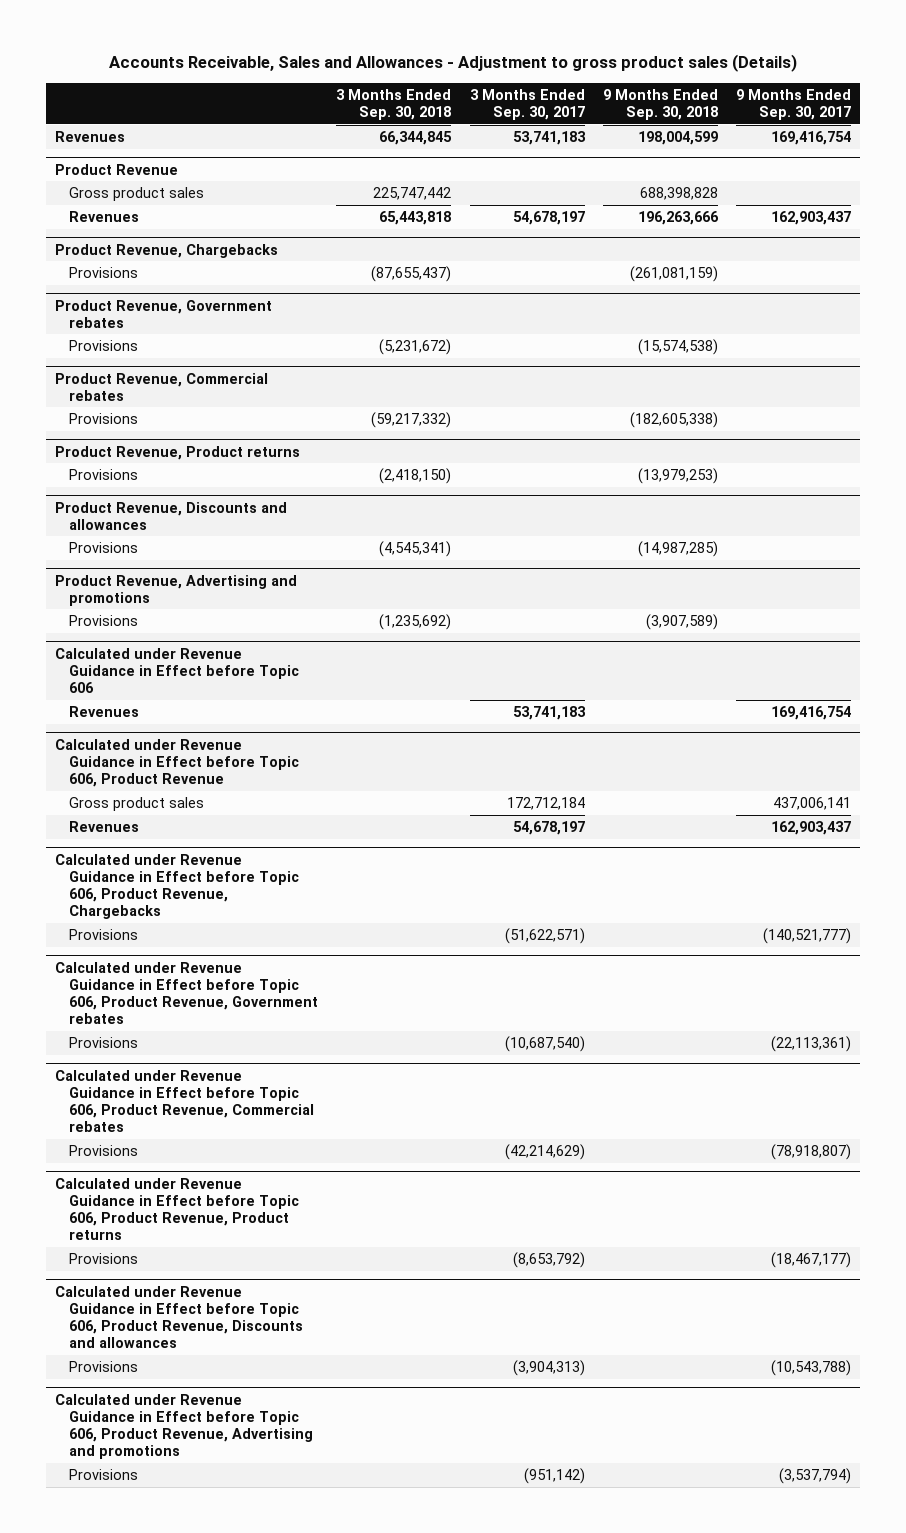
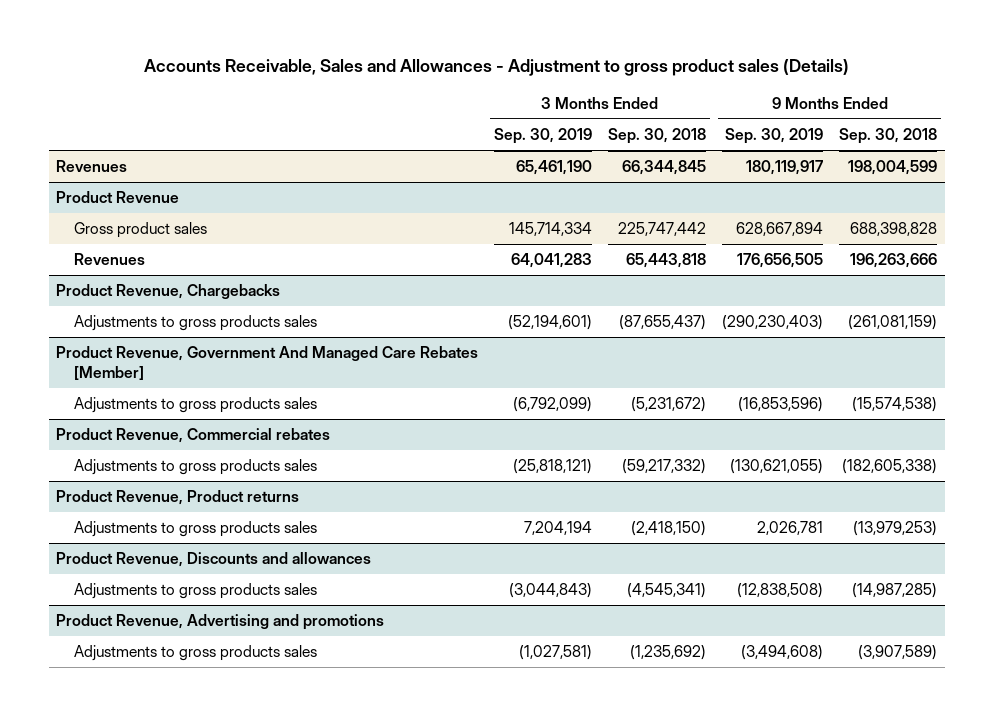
- | 3 Months Ended Sep. 30, 2018 | 3 Months Ended Sep. 30, 2017 | 9 Months Ended Sep. 30, 2018 | 9 Months Ended Sep. 30, 2017
+ | 3 Months Ended Sep. 30, 2019 | 3 Months Ended Sep. 30, 2018 | 9 Months Ended Sep. 30, 2019 | 9 Months Ended Sep. 30, 2018
@ Product Revenue, Chargebacks
- Provisions | (87,655,437) | | (261,081,159) |
- Product Revenue, Government rebates
- Provisions | (5,231,672) | | (15,574,538) |
@ Product Revenue, Chargebacks
+ Adjustments to gross products sales | (52,194,601) | (87,655,437) | (290,230,403) | (261,081,159)
+ Product Revenue, Government And Managed Care Rebates [Member]
+ Adjustments to gross products sales | (6,792,099) | (5,231,672) | (16,853,596) | (15,574,538)
@ Product Revenue, Commercial rebates
- Provisions | (59,217,332) | | (182,605,338) |
+ Adjustments to gross products sales | (25,818,121) | (59,217,332) | (130,621,055) | (182,605,338)
@ Product Revenue, Product returns
- Provisions | (2,418,150) | | (13,979,253) |
+ Adjustments to gross products sales | 7,204,194 | (2,418,150) | 2,026,781 | (13,979,253)
@ Product Revenue, Discounts and allowances
- Provisions | (4,545,341) | | (14,987,285) |
+ Adjustments to gross products sales | (3,044,843) | (4,545,341) | (12,838,508) | (14,987,285)
@ Product Revenue, Advertising and promotions
- Provisions | (1,235,692) | | (3,907,589) |
- Calculated under Revenue Guidance in Effect before Topic 606
- Revenues | | 53,741,183 | | 169,416,754
- Calculated under Revenue Guidance in Effect before Topic 606, Product Revenue
- Gross product sales | | 172,712,184 | | 437,006,141
- Revenues | | 54,678,197 | | 162,903,437
- Calculated under Revenue Guidance in Effect before Topic 606, Product Revenue, Chargebacks
- Provisions | | (51,622,571) | | (140,521,777)
- Calculated under Revenue Guidance in Effect before Topic 606, Product Revenue, Government rebates
- Provisions | | (10,687,540) | | (22,113,361)
- Calculated under Revenue Guidance in Effect before Topic 606, Product Revenue, Commercial rebates
- Provisions | | (42,214,629) | | (78,918,807)
- Calculated under Revenue Guidance in Effect before Topic 606, Product Revenue, Product returns
- Provisions | | (8,653,792) | | (18,467,177)
- Calculated under Revenue Guidance in Effect before Topic 606, Product Revenue, Discounts and allowances
- Provisions | | (3,904,313) | | (10,543,788)
- Calculated under Revenue Guidance in Effect before Topic 606, Product Revenue, Advertising and promotions
- Provisions | | (951,142) | | (3,537,794)
@ Product Revenue, Advertising and promotions
+ Adjustments to gross products sales | (1,027,581) | (1,235,692) | (3,494,608) | (3,907,589)

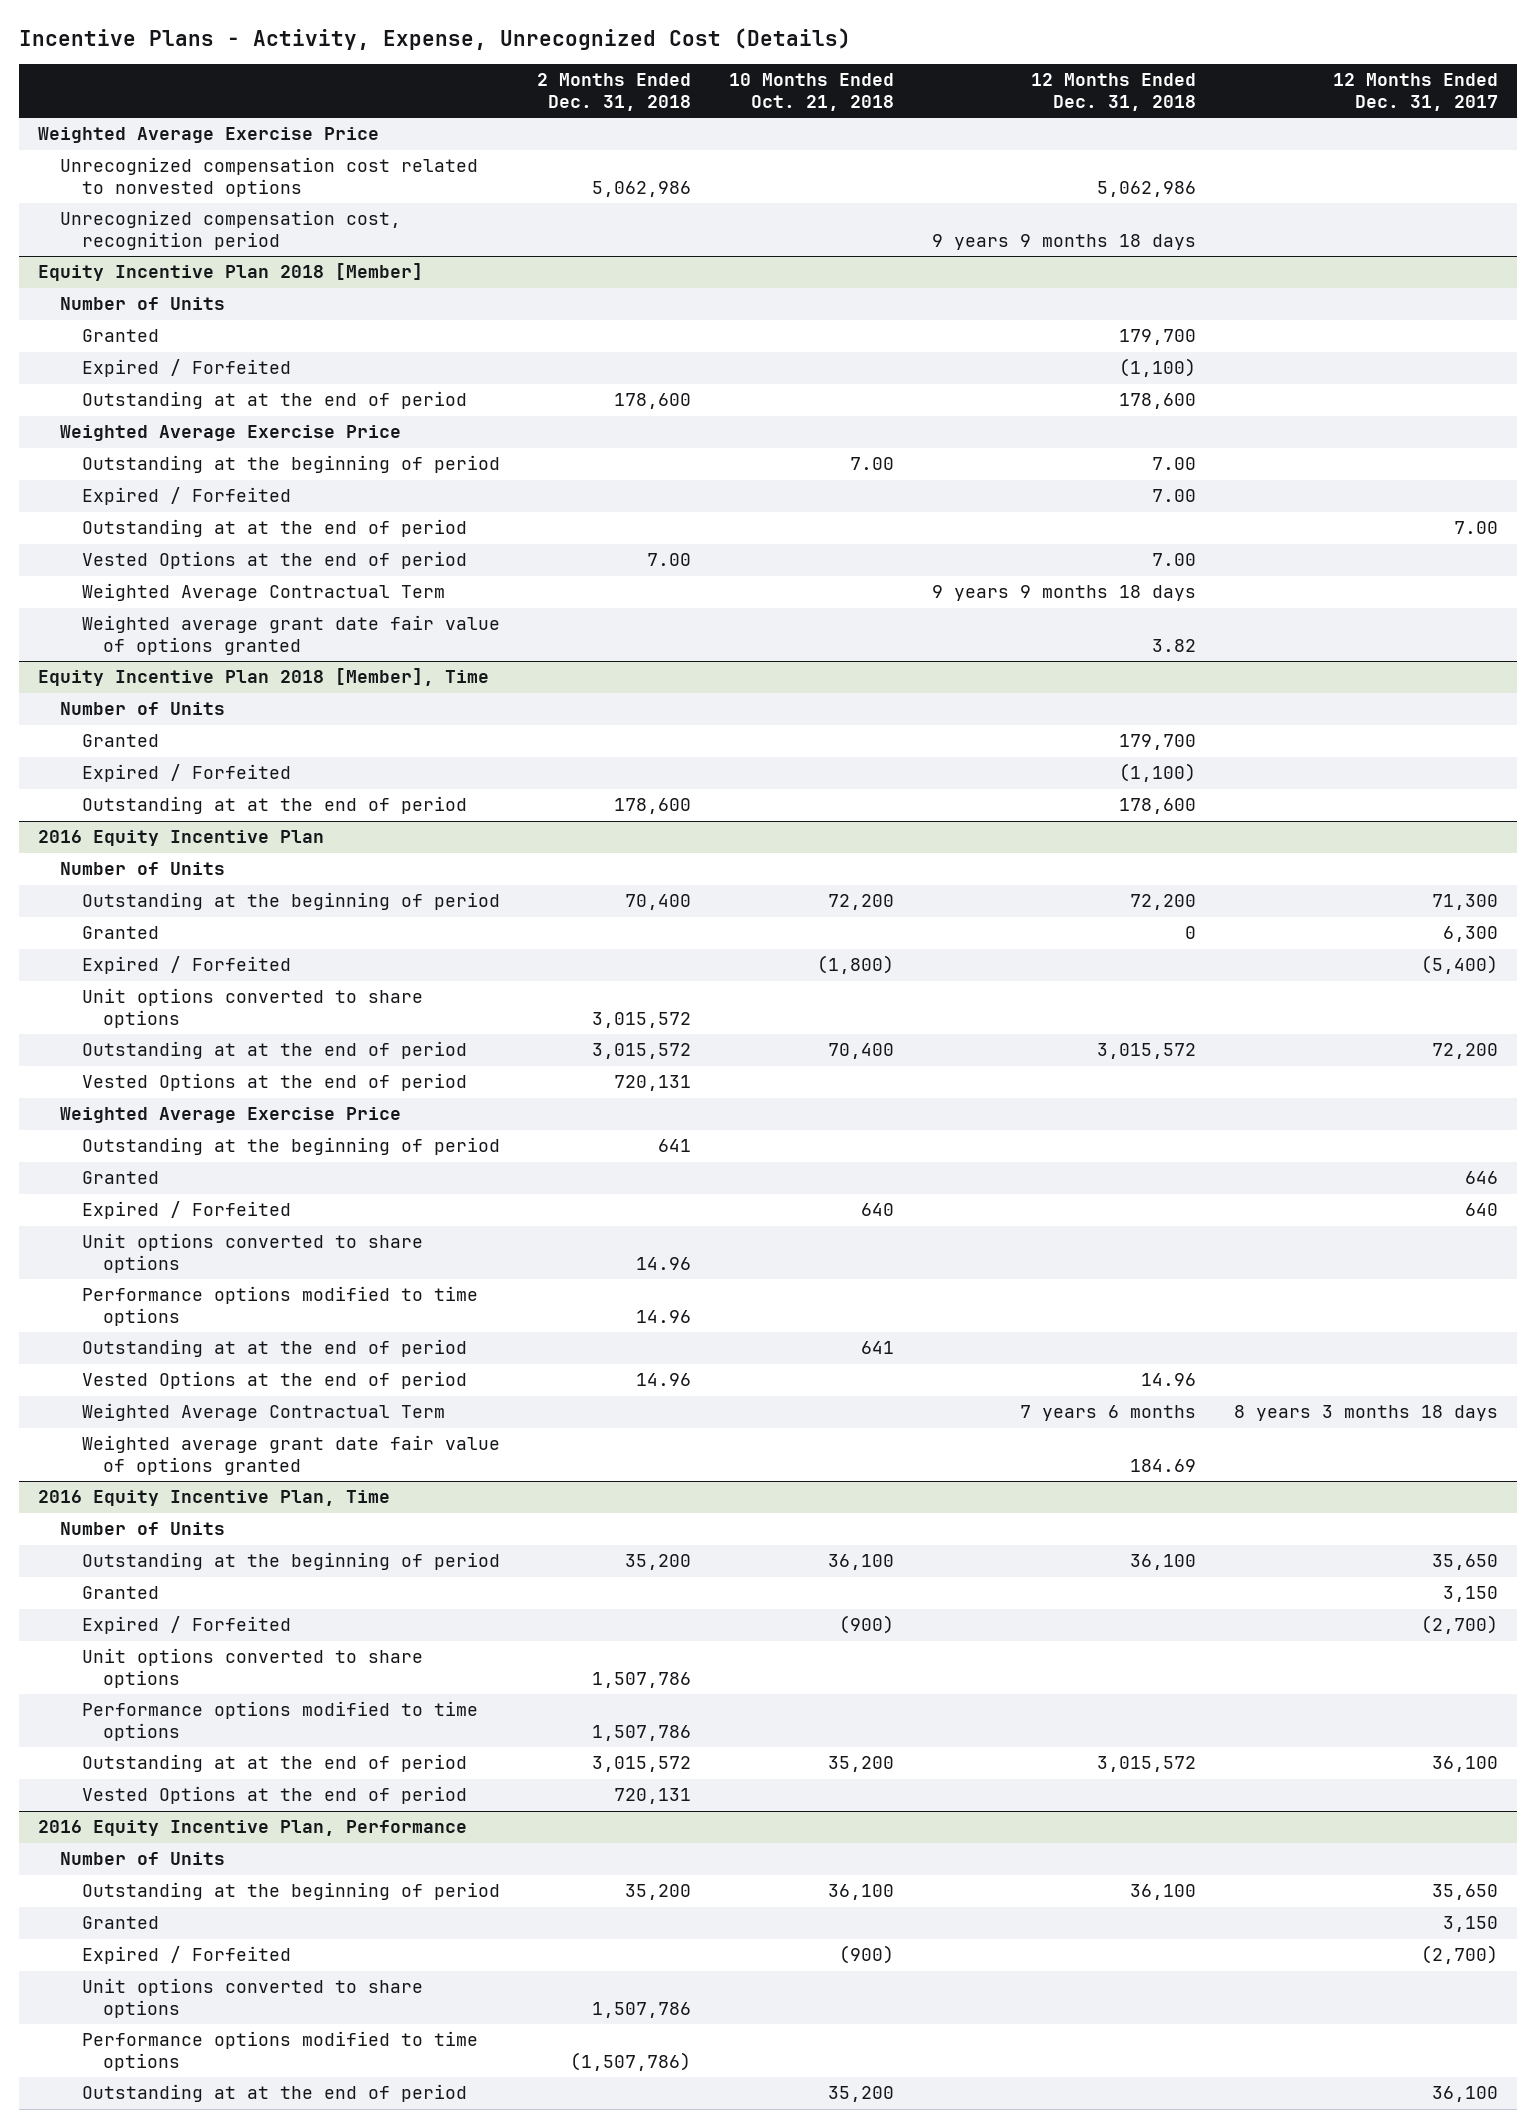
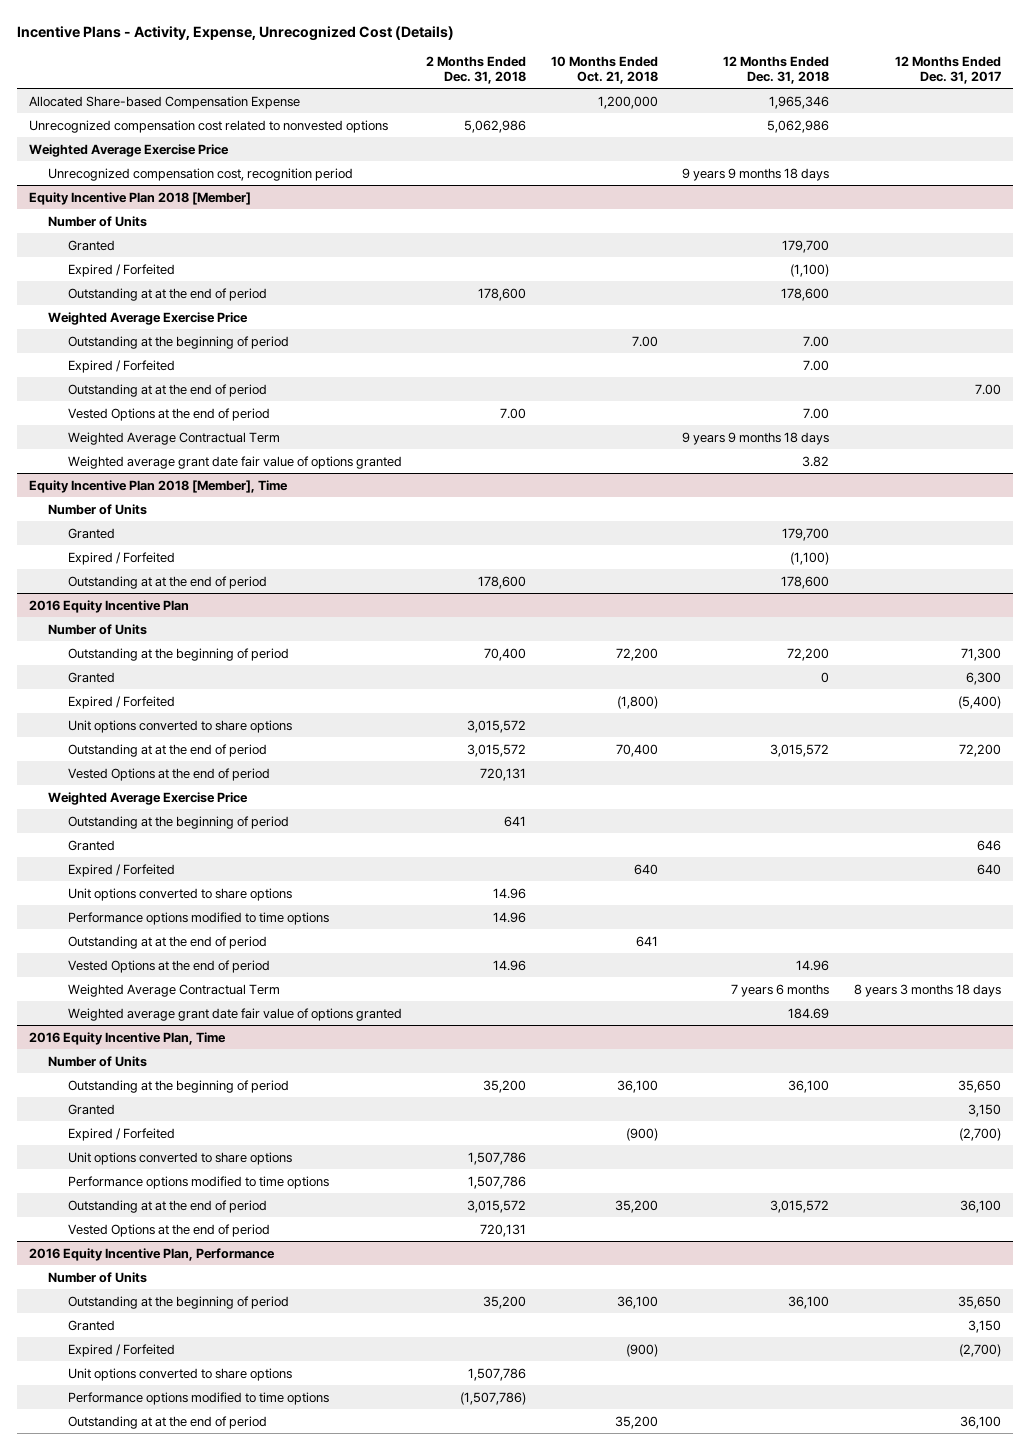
+ Allocated Share-based Compensation Expense | | 1,200,000 | 1,965,346 |
moved down: Weighted Average Exercise Price

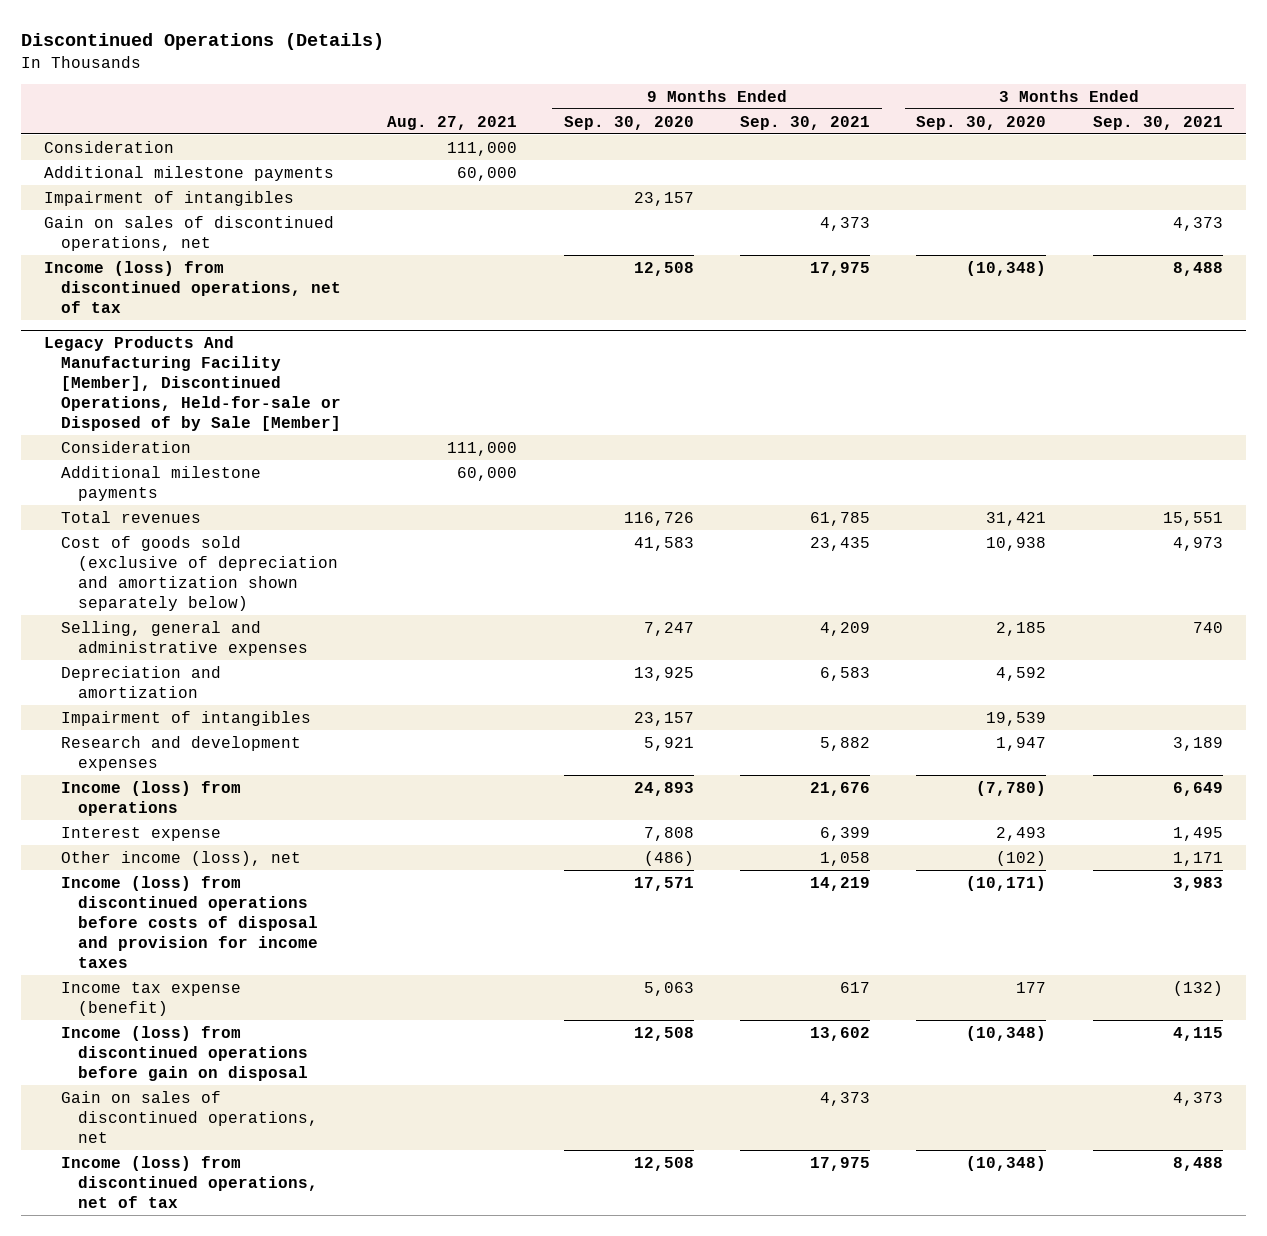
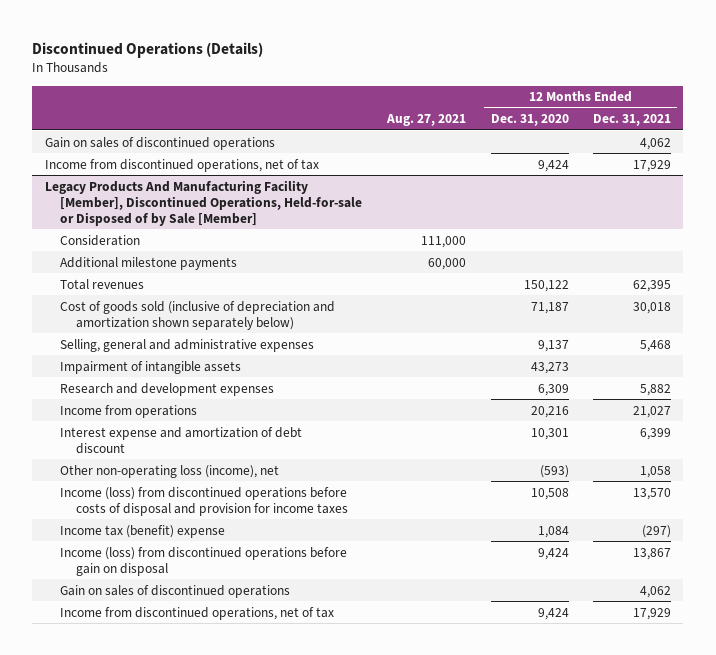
- | Aug. 27, 2021 | 9 Months Ended Sep. 30, 2020 | 9 Months Ended Sep. 30, 2021 | 3 Months Ended Sep. 30, 2020 | 3 Months Ended Sep. 30, 2021
+ | Aug. 27, 2021 | 12 Months Ended Dec. 31, 2020 | 12 Months Ended Dec. 31, 2021
- Consideration | 111,000 | | | |
- Additional milestone payments | 60,000 | | | |
- Impairment of intangibles | | 23,157 | | |
- Gain on sales of discontinued operations, net | | | 4,373 | | 4,373
- Income (loss) from discontinued operations, net of tax | | 12,508 | 17,975 | (10,348) | 8,488
+ Gain on sales of discontinued operations | | | 4,062
+ Income from discontinued operations, net of tax | | 9,424 | 17,929
@ Legacy Products And Manufacturing Facility [Member], Discontinued Operations, Held-for-sale or Disposed of by Sale [Member]
- Cost of goods sold (exclusive of depreciation and amortization shown separately below) | | 41,583 | 23,435 | 10,938 | 4,973
+ Cost of goods sold (inclusive of depreciation and amortization shown separately below) | | 71,187 | 30,018
- Depreciation and amortization | | 13,925 | 6,583 | 4,592 |
- Impairment of intangibles | | 23,157 | | 19,539 |
+ Impairment of intangible assets | | 43,273 |
- Income (loss) from operations | | 24,893 | 21,676 | (7,780) | 6,649
- Interest expense | | 7,808 | 6,399 | 2,493 | 1,495
- Other income (loss), net | | (486) | 1,058 | (102) | 1,171
+ Income from operations | | 20,216 | 21,027
+ Interest expense and amortization of debt discount | | 10,301 | 6,399
+ Other non-operating loss (income), net | | (593) | 1,058
- Income tax expense (benefit) | | 5,063 | 617 | 177 | (132)
+ Income tax (benefit) expense | | 1,084 | (297)
- Gain on sales of discontinued operations, net | | | 4,373 | | 4,373
- Income (loss) from discontinued operations, net of tax | | 12,508 | 17,975 | (10,348) | 8,488
+ Gain on sales of discontinued operations | | | 4,062
+ Income from discontinued operations, net of tax | | 9,424 | 17,929

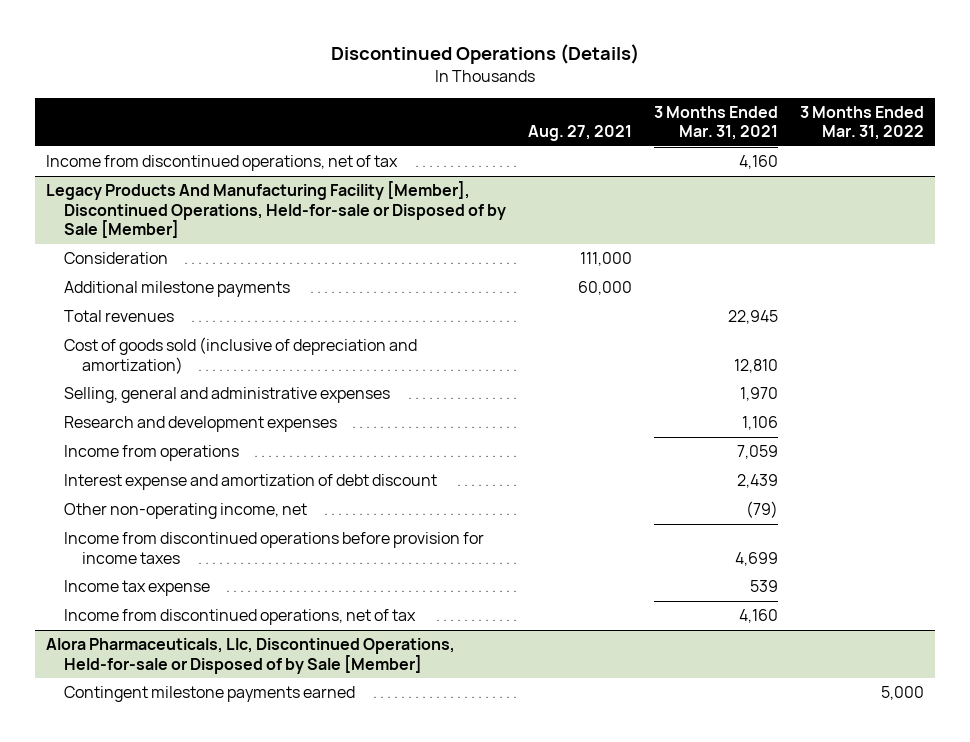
- | Aug. 27, 2021 | 12 Months Ended Dec. 31, 2020 | 12 Months Ended Dec. 31, 2021
+ | Aug. 27, 2021 | 3 Months Ended Mar. 31, 2021 | 3 Months Ended Mar. 31, 2022
- Gain on sales of discontinued operations | | | 4,062
@ Legacy Products And Manufacturing Facility [Member], Discontinued Operations, Held-for-sale or Disposed of by Sale [Member]
- Cost of goods sold (inclusive of depreciation and amortization shown separately below) | | 71,187 | 30,018
+ Cost of goods sold (inclusive of depreciation and amortization) | | 12,810 |
- Impairment of intangible assets | | 43,273 |
- Other non-operating loss (income), net | | (593) | 1,058
- Income (loss) from discontinued operations before costs of disposal and provision for income taxes | | 10,508 | 13,570
- Income tax (benefit) expense | | 1,084 | (297)
- Income (loss) from discontinued operations before gain on disposal | | 9,424 | 13,867
- Gain on sales of discontinued operations | | | 4,062
+ Other non-operating income, net | | (79) |
+ Income from discontinued operations before provision for income taxes | | 4,699 |
+ Income tax expense | | 539 |
+ Alora Pharmaceuticals, Llc, Discontinued Operations, Held-for-sale or Disposed of by Sale [Member]
+ Contingent milestone payments earned | | | 5,000

